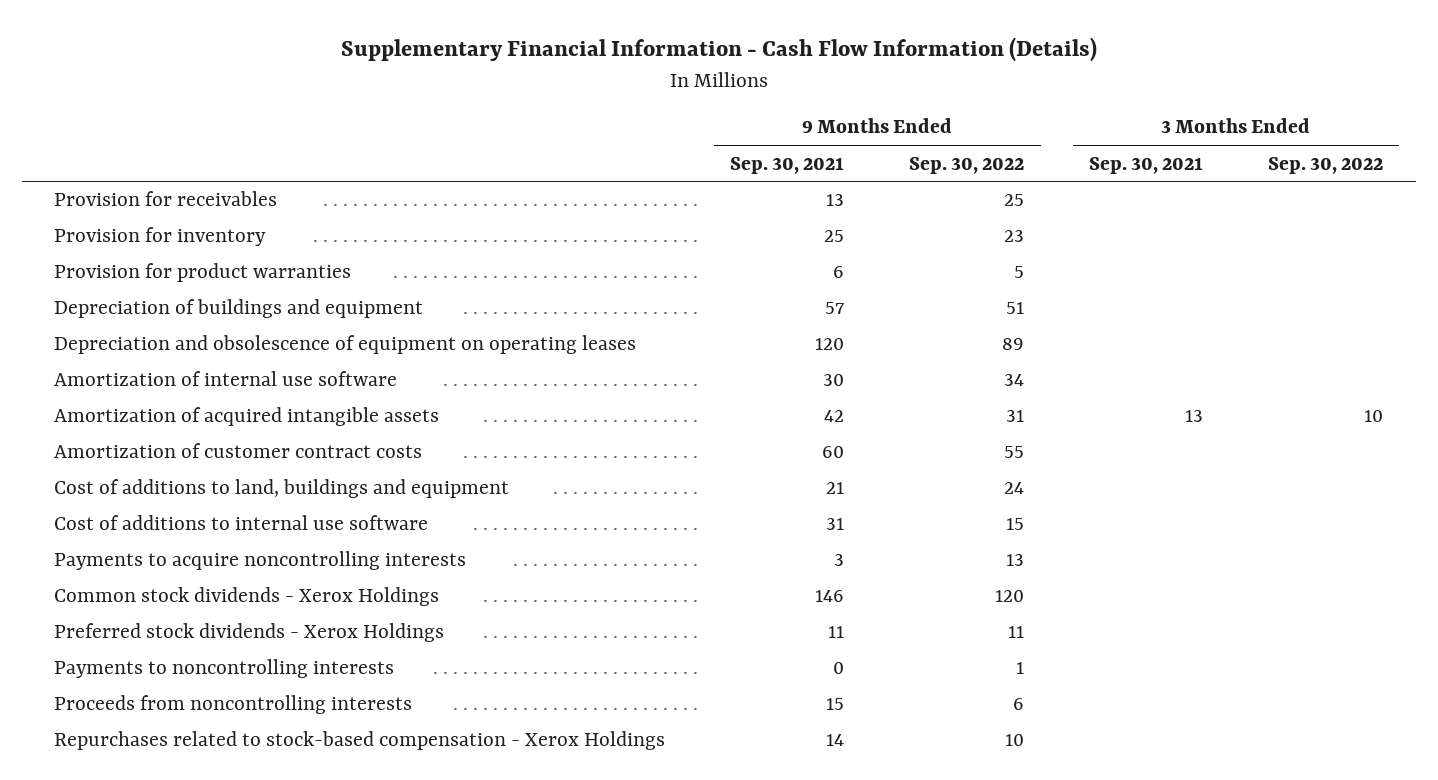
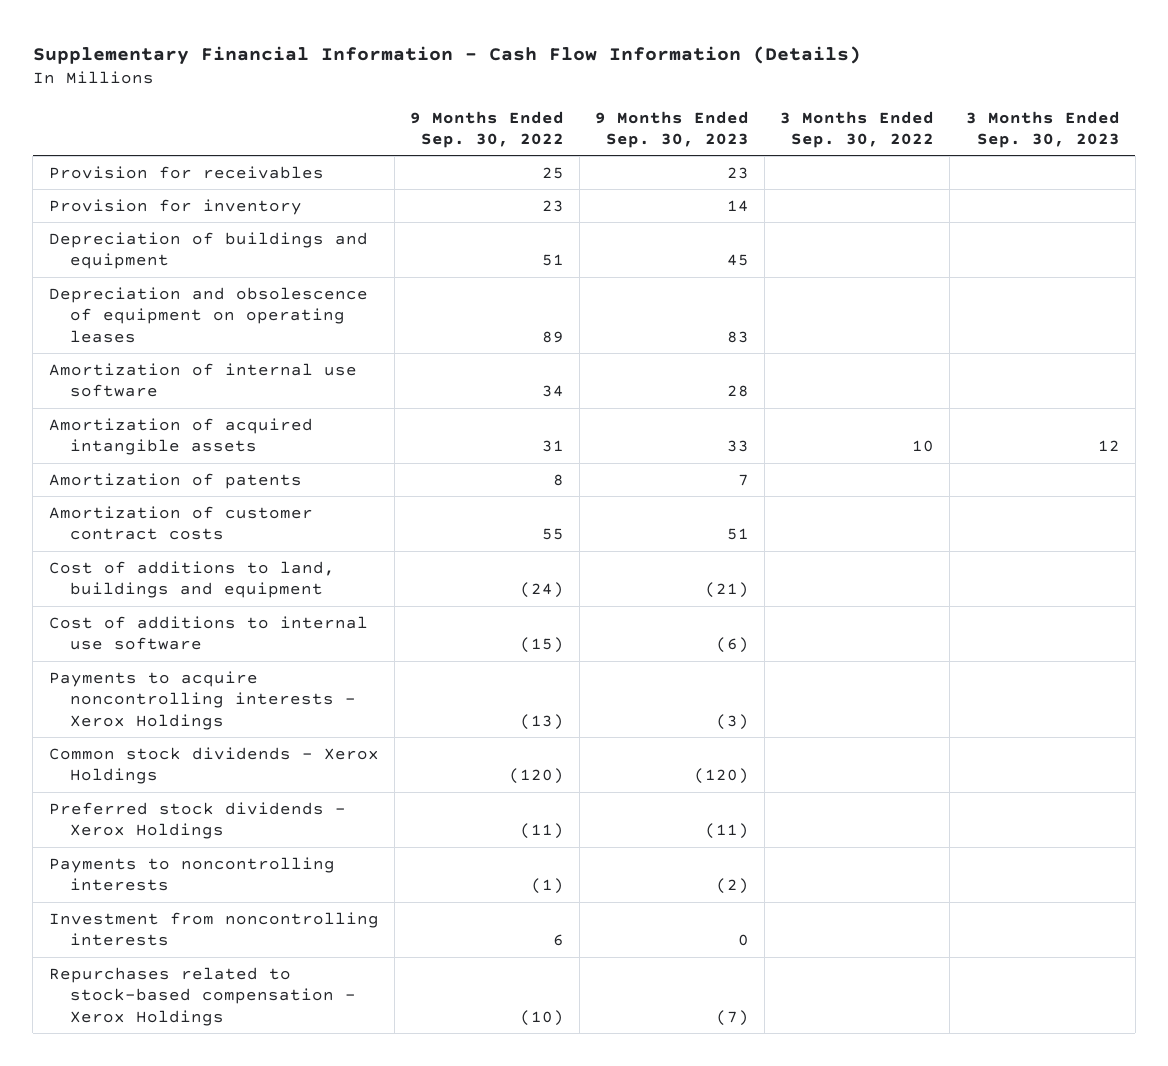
- | 9 Months Ended Sep. 30, 2021 | 9 Months Ended Sep. 30, 2022 | 3 Months Ended Sep. 30, 2021 | 3 Months Ended Sep. 30, 2022
+ | 9 Months Ended Sep. 30, 2022 | 9 Months Ended Sep. 30, 2023 | 3 Months Ended Sep. 30, 2022 | 3 Months Ended Sep. 30, 2023
- Provision for product warranties | 6 | 5 | |
+ Amortization of patents | 8 | 7 | |
- Cost of additions to land, buildings and equipment | 21 | 24 | |
- Cost of additions to internal use software | 31 | 15 | |
- Payments to acquire noncontrolling interests | 3 | 13 | |
- Common stock dividends - Xerox Holdings | 146 | 120 | |
- Preferred stock dividends - Xerox Holdings | 11 | 11 | |
- Payments to noncontrolling interests | 0 | 1 | |
- Proceeds from noncontrolling interests | 15 | 6 | |
- Repurchases related to stock-based compensation - Xerox Holdings | 14 | 10 | |
+ Cost of additions to land, buildings and equipment | (24) | (21) | |
+ Cost of additions to internal use software | (15) | (6) | |
+ Payments to acquire noncontrolling interests - Xerox Holdings | (13) | (3) | |
+ Common stock dividends - Xerox Holdings | (120) | (120) | |
+ Preferred stock dividends - Xerox Holdings | (11) | (11) | |
+ Payments to noncontrolling interests | (1) | (2) | |
+ Investment from noncontrolling interests | 6 | 0 | |
+ Repurchases related to stock-based compensation - Xerox Holdings | (10) | (7) | |

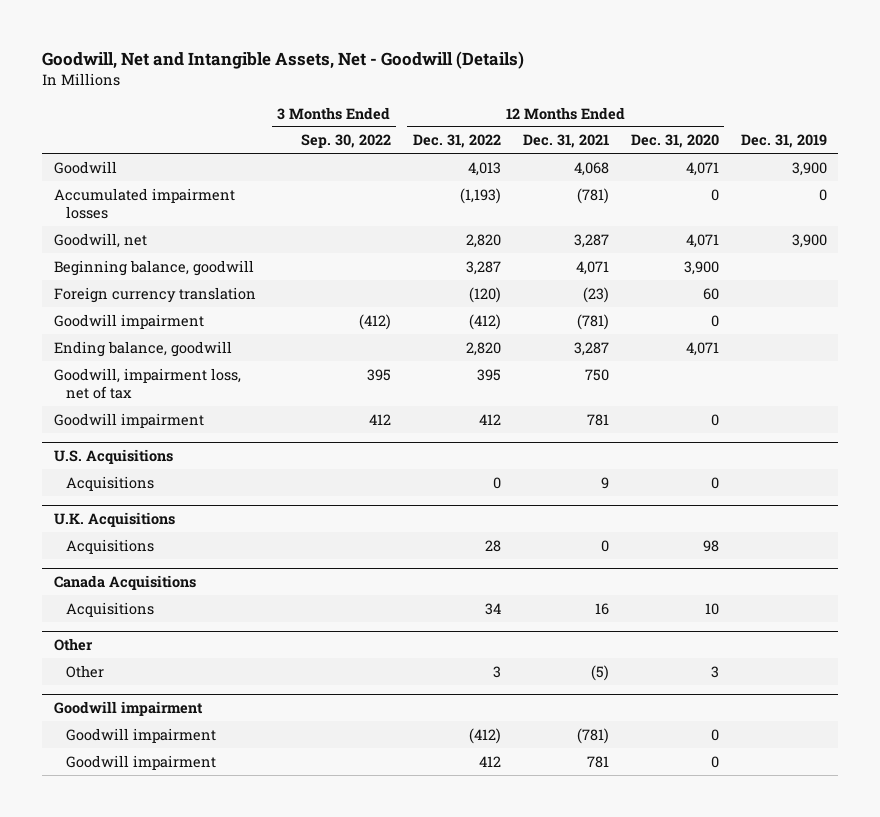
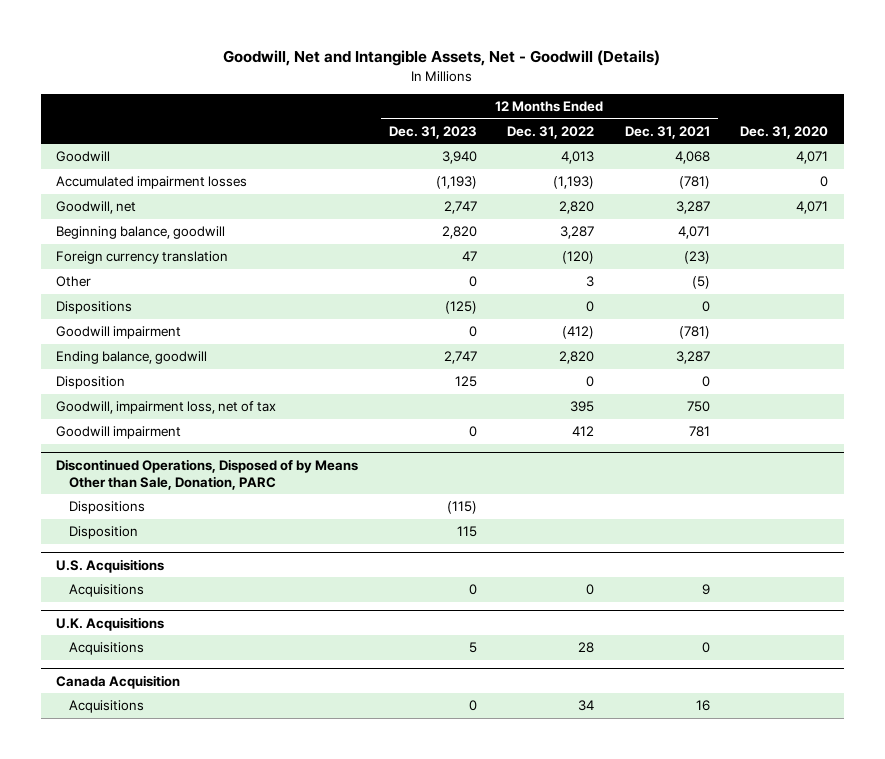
- | 3 Months Ended Sep. 30, 2022 | 12 Months Ended Dec. 31, 2022 | 12 Months Ended Dec. 31, 2021 | 12 Months Ended Dec. 31, 2020 | Dec. 31, 2019
+ | 12 Months Ended Dec. 31, 2023 | 12 Months Ended Dec. 31, 2022 | 12 Months Ended Dec. 31, 2021 | Dec. 31, 2020
+ Other | 0 | 3 | (5) |
+ Dispositions | (125) | 0 | 0 |
+ Disposition | 125 | 0 | 0 |
+ Discontinued Operations, Disposed of by Means Other than Sale, Donation, PARC
+ Dispositions | (115) | | |
+ Disposition | 115 | | |
- Canada Acquisitions
+ Canada Acquisition
- Other
- Other | | 3 | (5) | 3 |
- Goodwill impairment
- Goodwill impairment | | (412) | (781) | 0 |
- Goodwill impairment | | 412 | 781 | 0 |

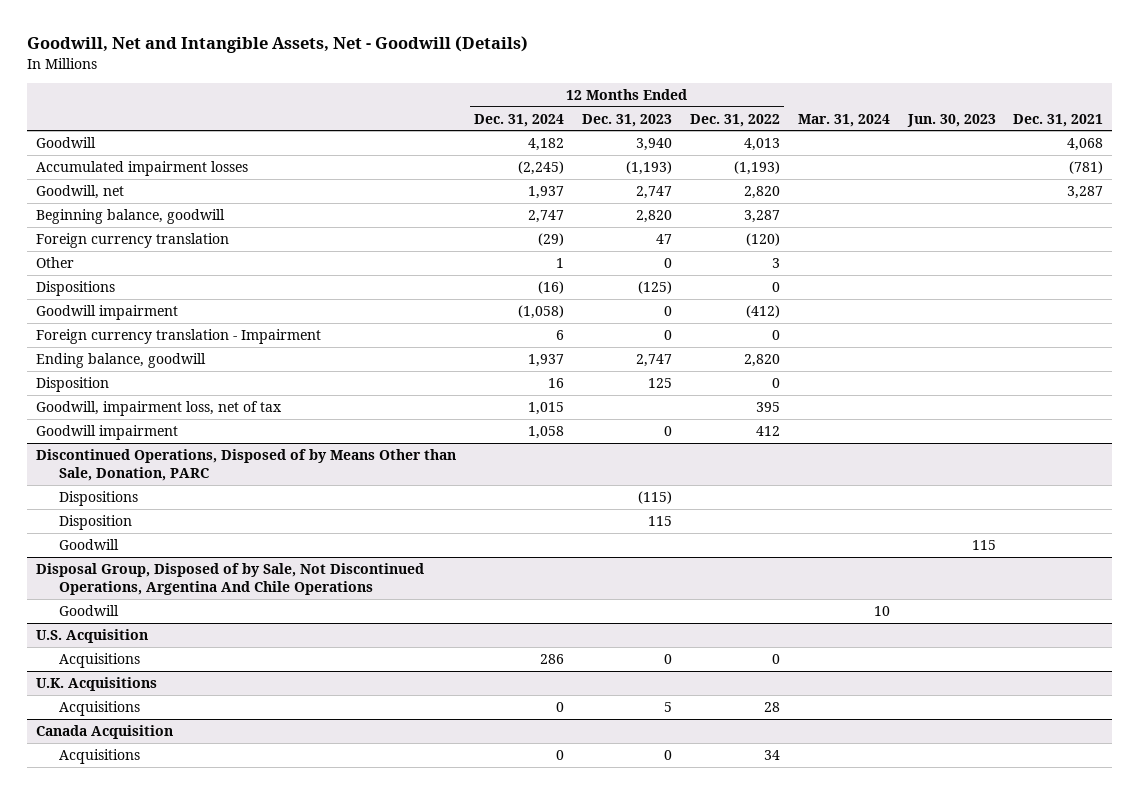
- | 12 Months Ended Dec. 31, 2023 | 12 Months Ended Dec. 31, 2022 | 12 Months Ended Dec. 31, 2021 | Dec. 31, 2020
+ | 12 Months Ended Dec. 31, 2024 | 12 Months Ended Dec. 31, 2023 | 12 Months Ended Dec. 31, 2022 | Mar. 31, 2024 | Jun. 30, 2023 | Dec. 31, 2021
+ Foreign currency translation - Impairment | 6 | 0 | 0 | | |
- U.S. Acquisitions
@ Discontinued Operations, Disposed of by Means Other than Sale, Donation, PARC
+ Goodwill | | | | | 115 |
+ Disposal Group, Disposed of by Sale, Not Discontinued Operations, Argentina And Chile Operations
+ Goodwill | | | | 10 | |
+ U.S. Acquisition

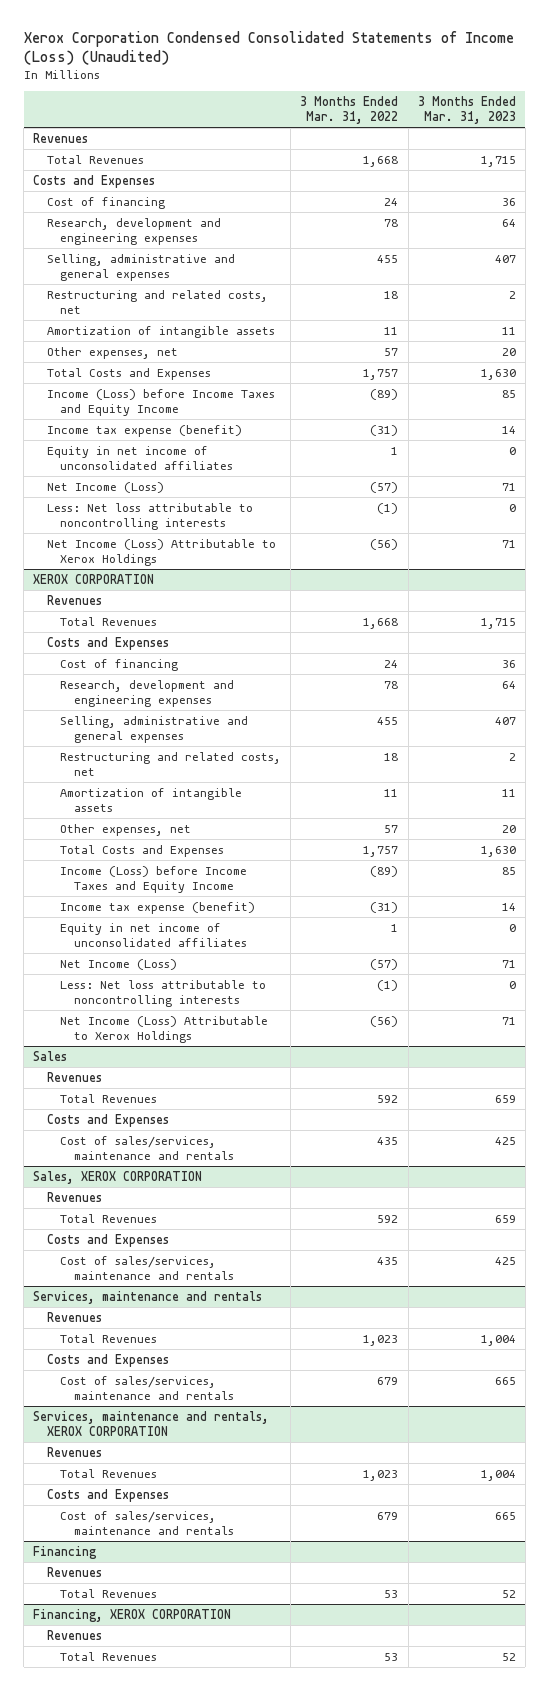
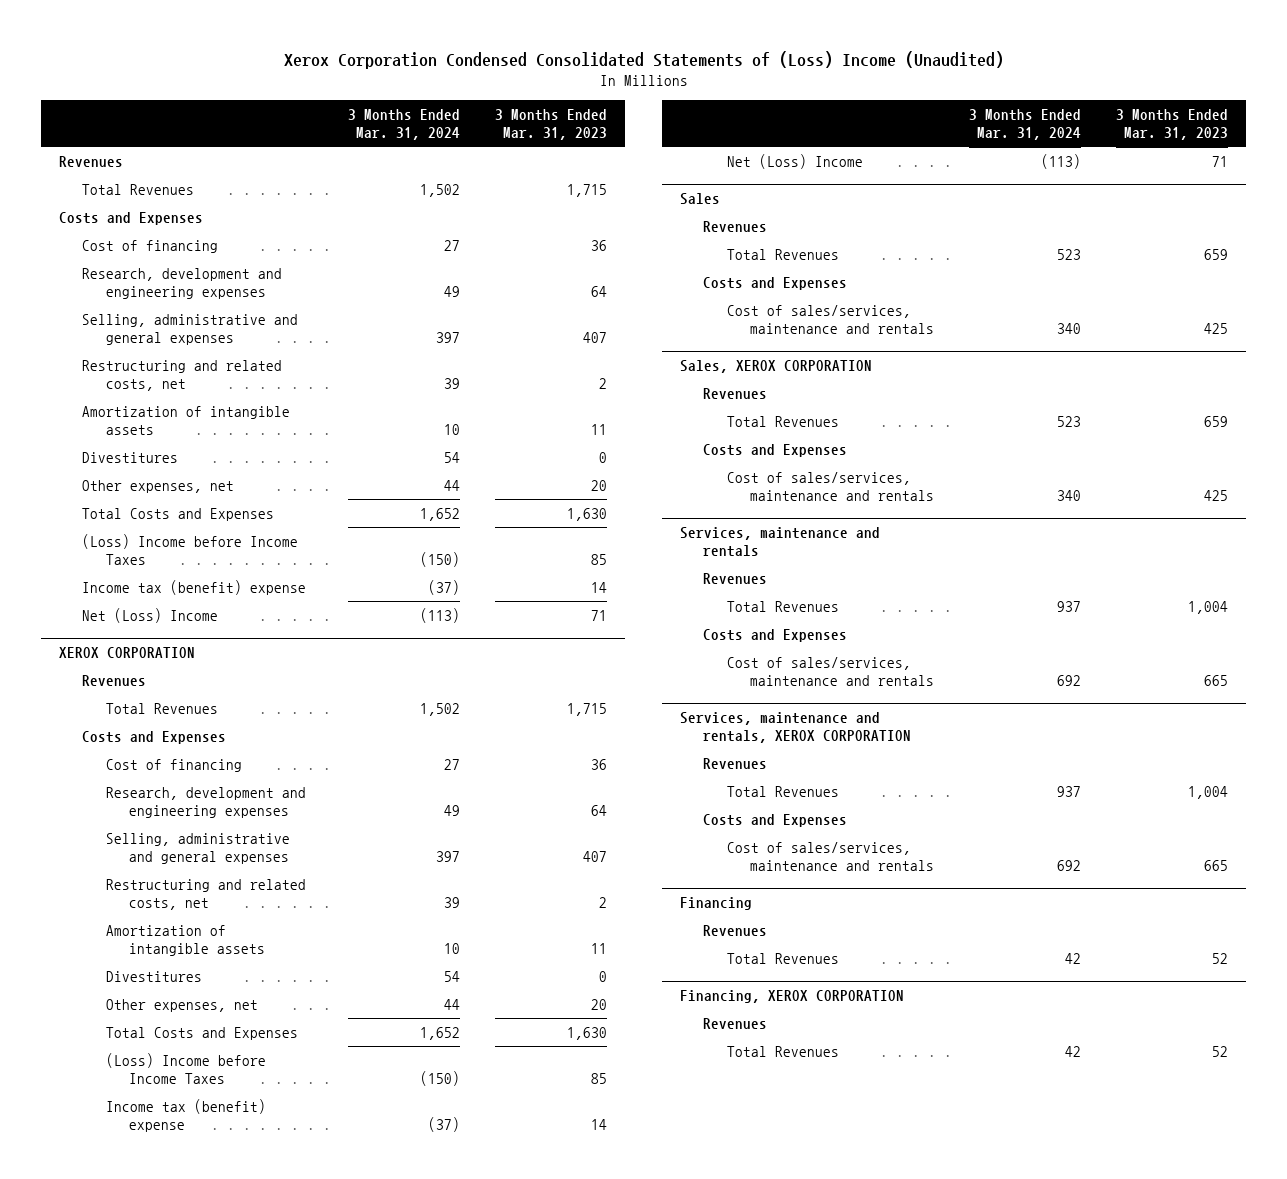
- Xerox Corporation Condensed Consolidated Statements of Income (Loss) (Unaudited)
+ Xerox Corporation Condensed Consolidated Statements of (Loss) Income (Unaudited)
- | 3 Months Ended Mar. 31, 2022 | 3 Months Ended Mar. 31, 2023
+ | 3 Months Ended Mar. 31, 2024 | 3 Months Ended Mar. 31, 2023
+ Divestitures | 54 | 0
- Income (Loss) before Income Taxes and Equity Income | (89) | 85
- Income tax expense (benefit) | (31) | 14
- Equity in net income of unconsolidated affiliates | 1 | 0
- Net Income (Loss) | (57) | 71
- Less: Net loss attributable to noncontrolling interests | (1) | 0
- Net Income (Loss) Attributable to Xerox Holdings | (56) | 71
+ (Loss) Income before Income Taxes | (150) | 85
+ Income tax (benefit) expense | (37) | 14
+ Net (Loss) Income | (113) | 71
@ XEROX CORPORATION
+ Divestitures | 54 | 0
- Income (Loss) before Income Taxes and Equity Income | (89) | 85
- Income tax expense (benefit) | (31) | 14
- Equity in net income of unconsolidated affiliates | 1 | 0
- Net Income (Loss) | (57) | 71
- Less: Net loss attributable to noncontrolling interests | (1) | 0
- Net Income (Loss) Attributable to Xerox Holdings | (56) | 71
+ (Loss) Income before Income Taxes | (150) | 85
+ Income tax (benefit) expense | (37) | 14
+ Net (Loss) Income | (113) | 71

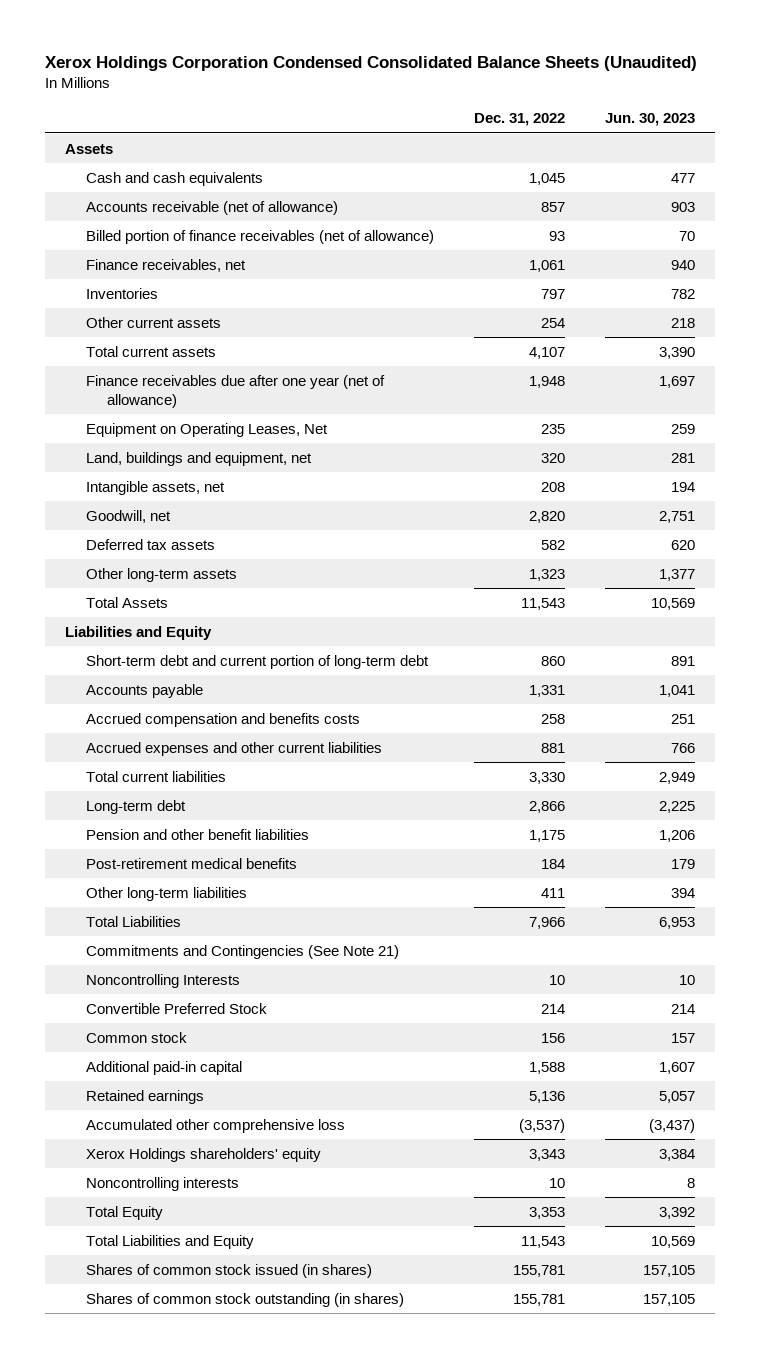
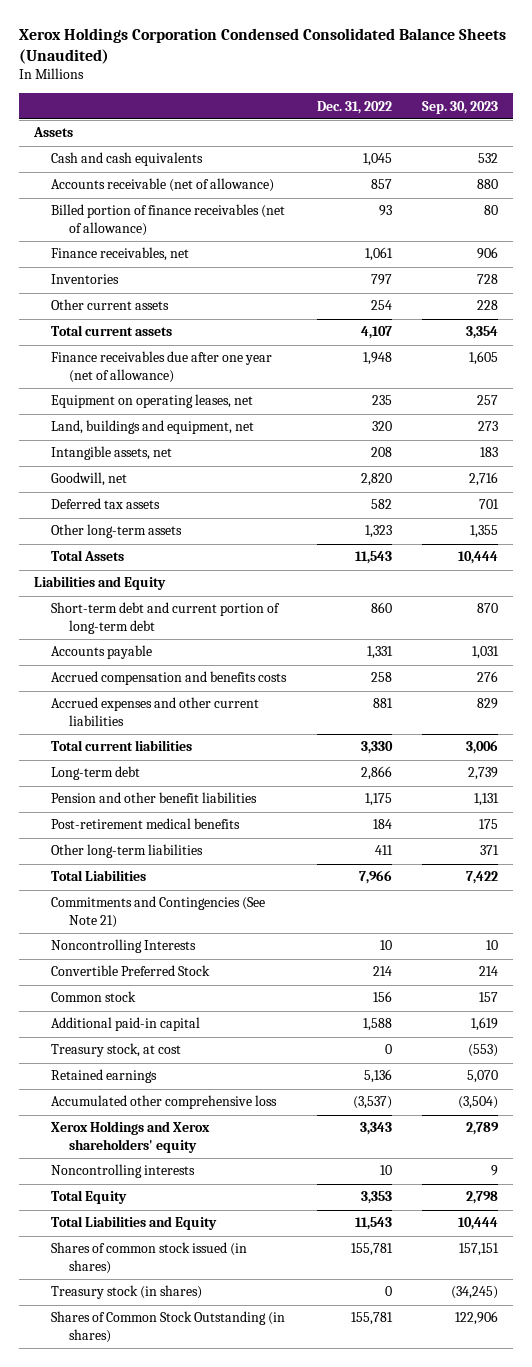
- | Dec. 31, 2022 | Jun. 30, 2023
+ | Dec. 31, 2022 | Sep. 30, 2023
- Equipment on Operating Leases, Net | 235 | 259
+ Equipment on operating leases, net | 235 | 257
+ Treasury stock, at cost | 0 | (553)
- Xerox Holdings shareholders' equity | 3,343 | 3,384
+ Xerox Holdings and Xerox shareholders' equity | 3,343 | 2,789
- Shares of common stock outstanding (in shares) | 155,781 | 157,105
+ Treasury stock (in shares) | 0 | (34,245)
+ Shares of Common Stock Outstanding (in shares) | 155,781 | 122,906

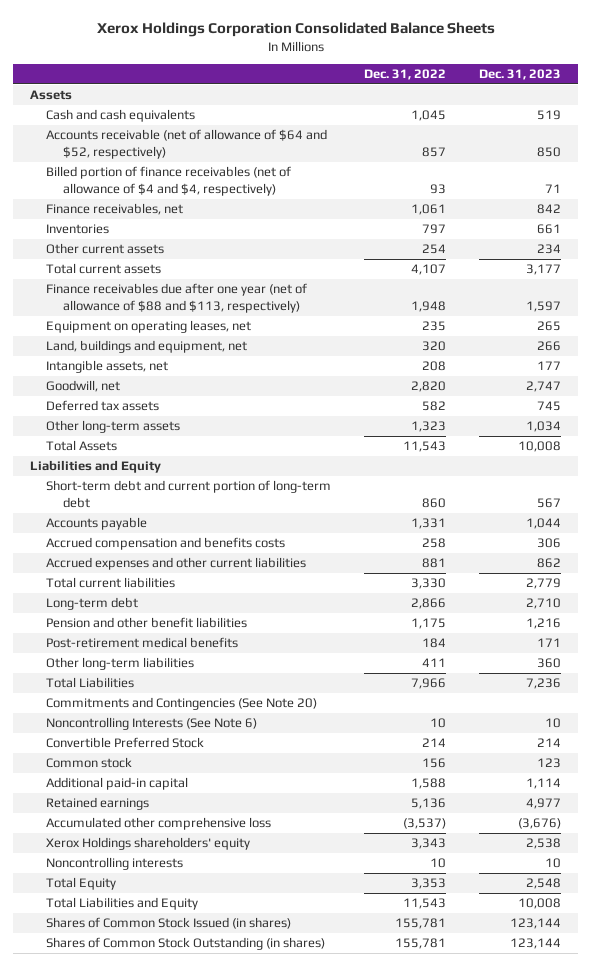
- Xerox Holdings Corporation Condensed Consolidated Balance Sheets (Unaudited)
+ Xerox Holdings Corporation Consolidated Balance Sheets
- | Dec. 31, 2022 | Sep. 30, 2023
+ | Dec. 31, 2022 | Dec. 31, 2023
- Accounts receivable (net of allowance) | 857 | 880
- Billed portion of finance receivables (net of allowance) | 93 | 80
+ Accounts receivable (net of allowance of $64 and $52, respectively) | 857 | 850
+ Billed portion of finance receivables (net of allowance of $4 and $4, respectively) | 93 | 71
- Finance receivables due after one year (net of allowance) | 1,948 | 1,605
+ Finance receivables due after one year (net of allowance of $88 and $113, respectively) | 1,948 | 1,597
- Commitments and Contingencies (See Note 21)
- Noncontrolling Interests | 10 | 10
+ Commitments and Contingencies (See Note 20)
+ Noncontrolling Interests (See Note 6) | 10 | 10
- Treasury stock, at cost | 0 | (553)
- Xerox Holdings and Xerox shareholders' equity | 3,343 | 2,789
+ Xerox Holdings shareholders' equity | 3,343 | 2,538
- Shares of common stock issued (in shares) | 155,781 | 157,151
- Treasury stock (in shares) | 0 | (34,245)
+ Shares of Common Stock Issued (in shares) | 155,781 | 123,144

